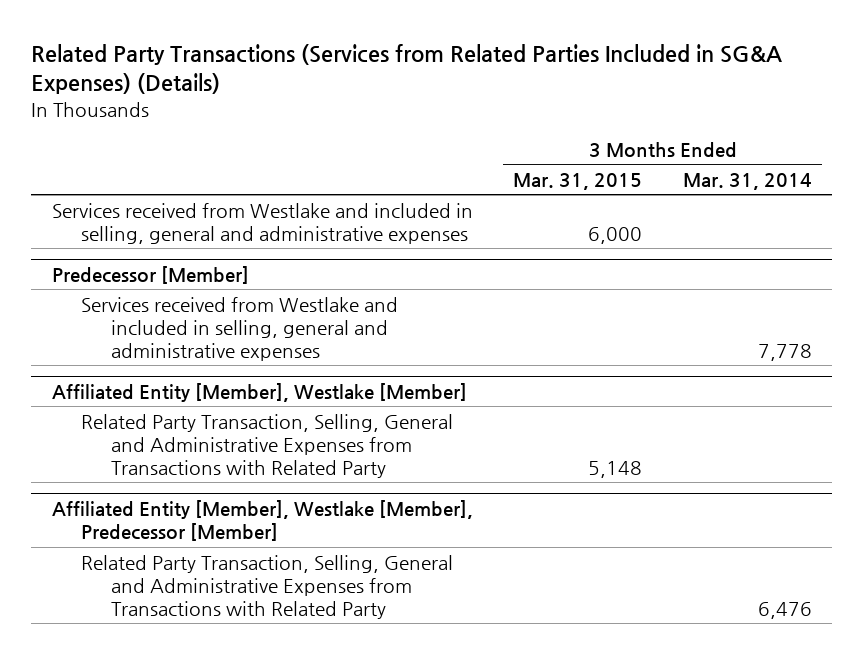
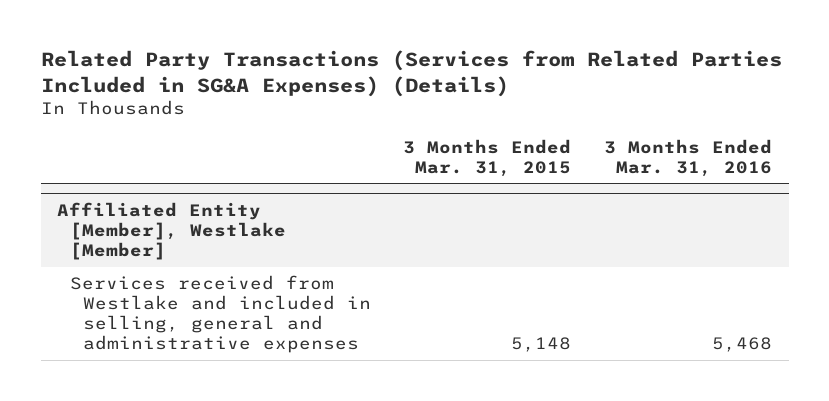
- | 3 Months Ended Mar. 31, 2015 | 3 Months Ended Mar. 31, 2014
+ | 3 Months Ended Mar. 31, 2015 | 3 Months Ended Mar. 31, 2016
- Services received from Westlake and included in selling, general and administrative expenses | 6,000 |
- Predecessor [Member]
- Services received from Westlake and included in selling, general and administrative expenses | | 7,778
@ Affiliated Entity [Member], Westlake [Member]
- Related Party Transaction, Selling, General and Administrative Expenses from Transactions with Related Party | 5,148 |
- Affiliated Entity [Member], Westlake [Member], Predecessor [Member]
- Related Party Transaction, Selling, General and Administrative Expenses from Transactions with Related Party | | 6,476
@ Affiliated Entity [Member], Westlake [Member]
+ Services received from Westlake and included in selling, general and administrative expenses | 5,148 | 5,468

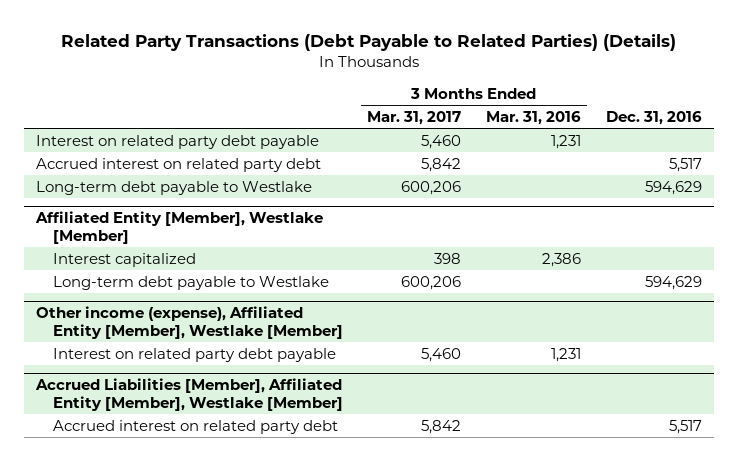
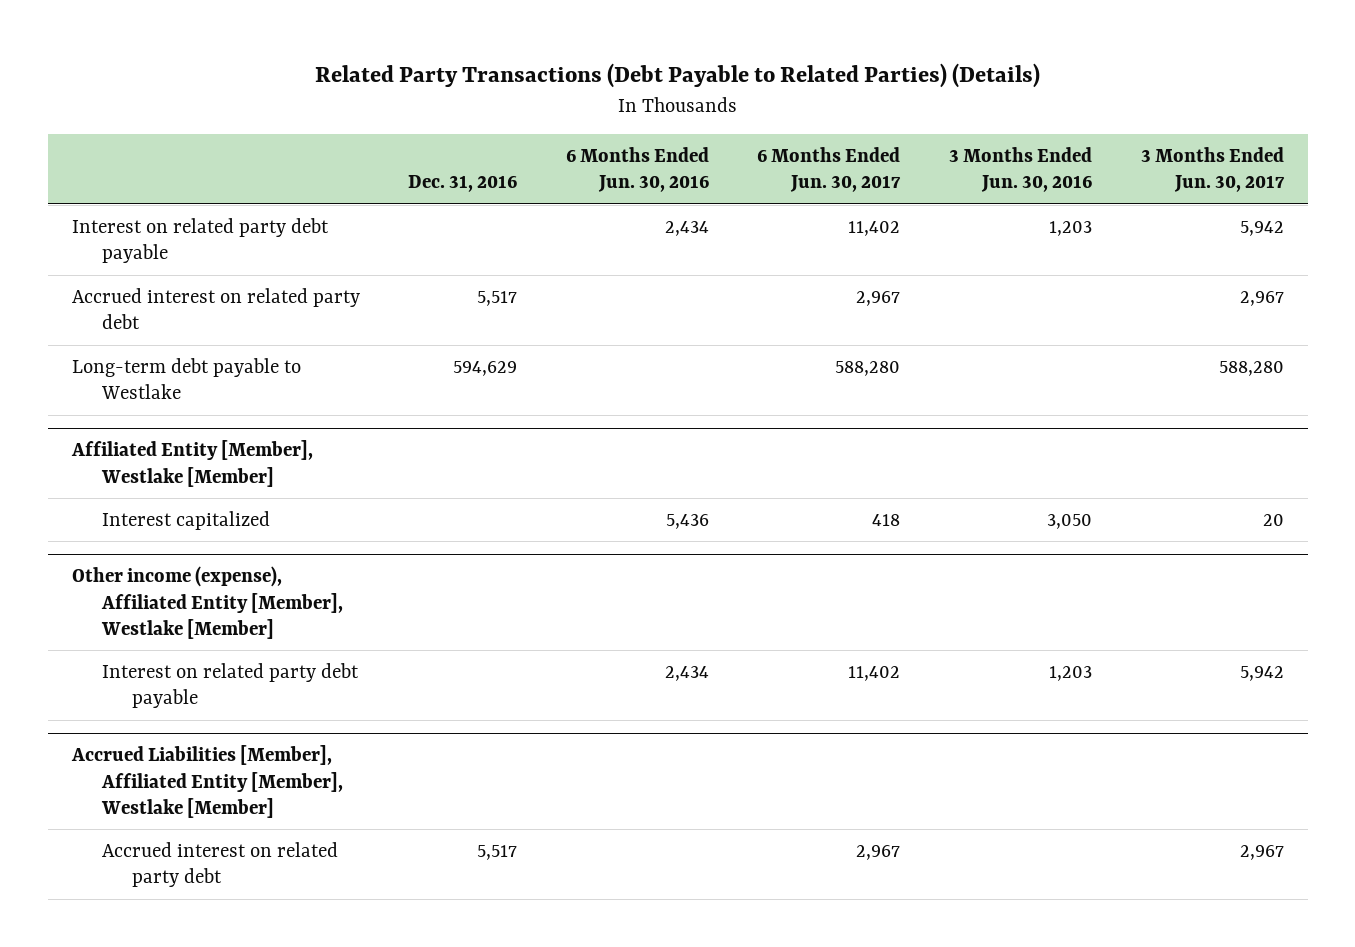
- | 3 Months Ended Mar. 31, 2017 | 3 Months Ended Mar. 31, 2016 | Dec. 31, 2016
+ | Dec. 31, 2016 | 6 Months Ended Jun. 30, 2016 | 6 Months Ended Jun. 30, 2017 | 3 Months Ended Jun. 30, 2016 | 3 Months Ended Jun. 30, 2017
@ Affiliated Entity [Member], Westlake [Member]
- Long-term debt payable to Westlake | 600,206 | | 594,629

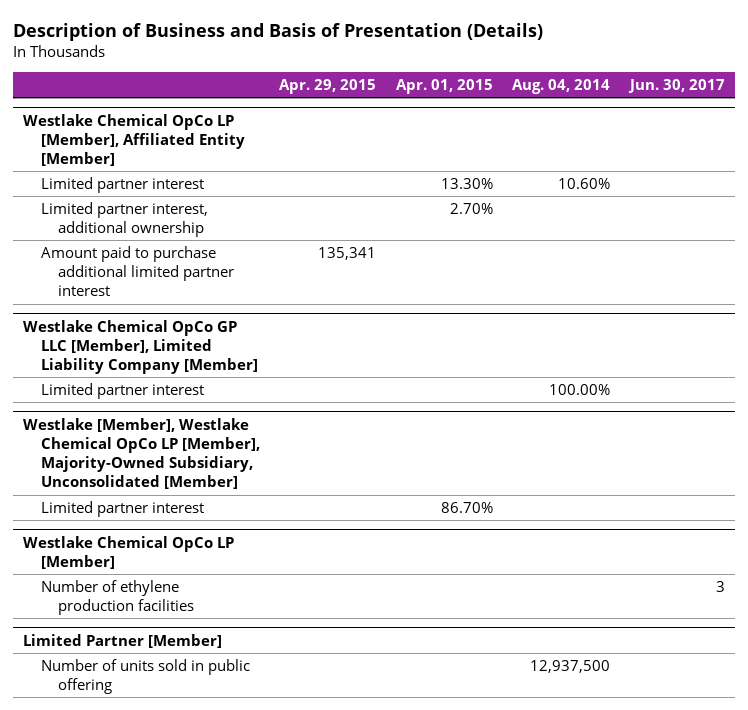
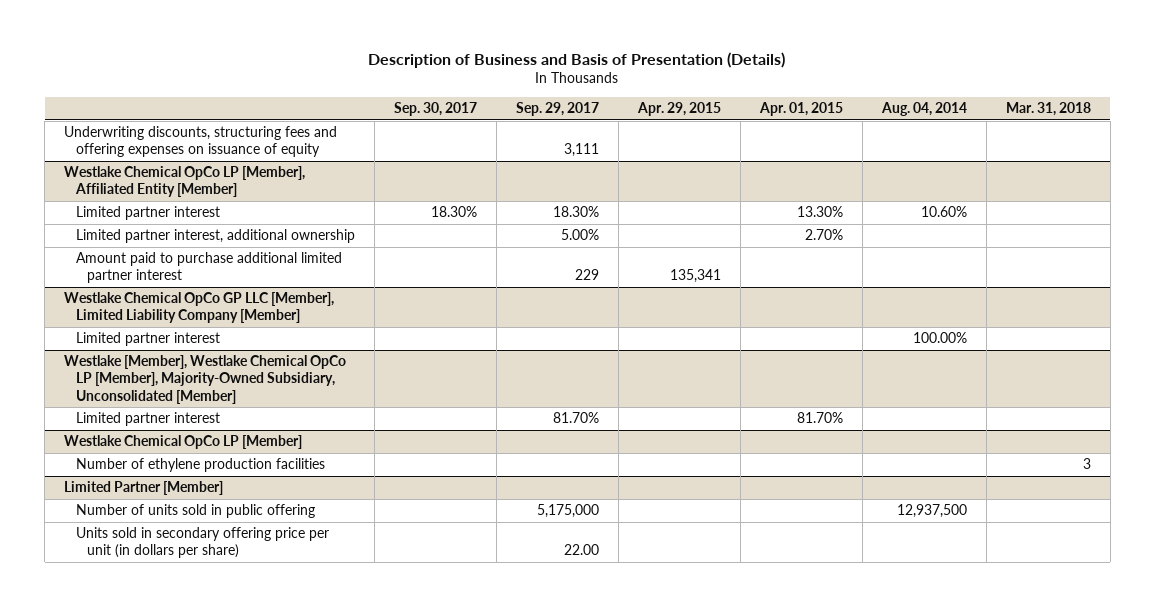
- | Apr. 29, 2015 | Apr. 01, 2015 | Aug. 04, 2014 | Jun. 30, 2017
+ | Sep. 30, 2017 | Sep. 29, 2017 | Apr. 29, 2015 | Apr. 01, 2015 | Aug. 04, 2014 | Mar. 31, 2018
+ Underwriting discounts, structuring fees and offering expenses on issuance of equity | | 3,111 | | | |
@ Westlake [Member], Westlake Chemical OpCo LP [Member], Majority-Owned Subsidiary, Unconsolidated [Member]
- Limited partner interest | | 86.70% | |
+ Limited partner interest | | 81.70% | | 81.70% | |
@ Limited Partner [Member]
+ Units sold in secondary offering price per unit (in dollars per share) | | 22.00 | | | |

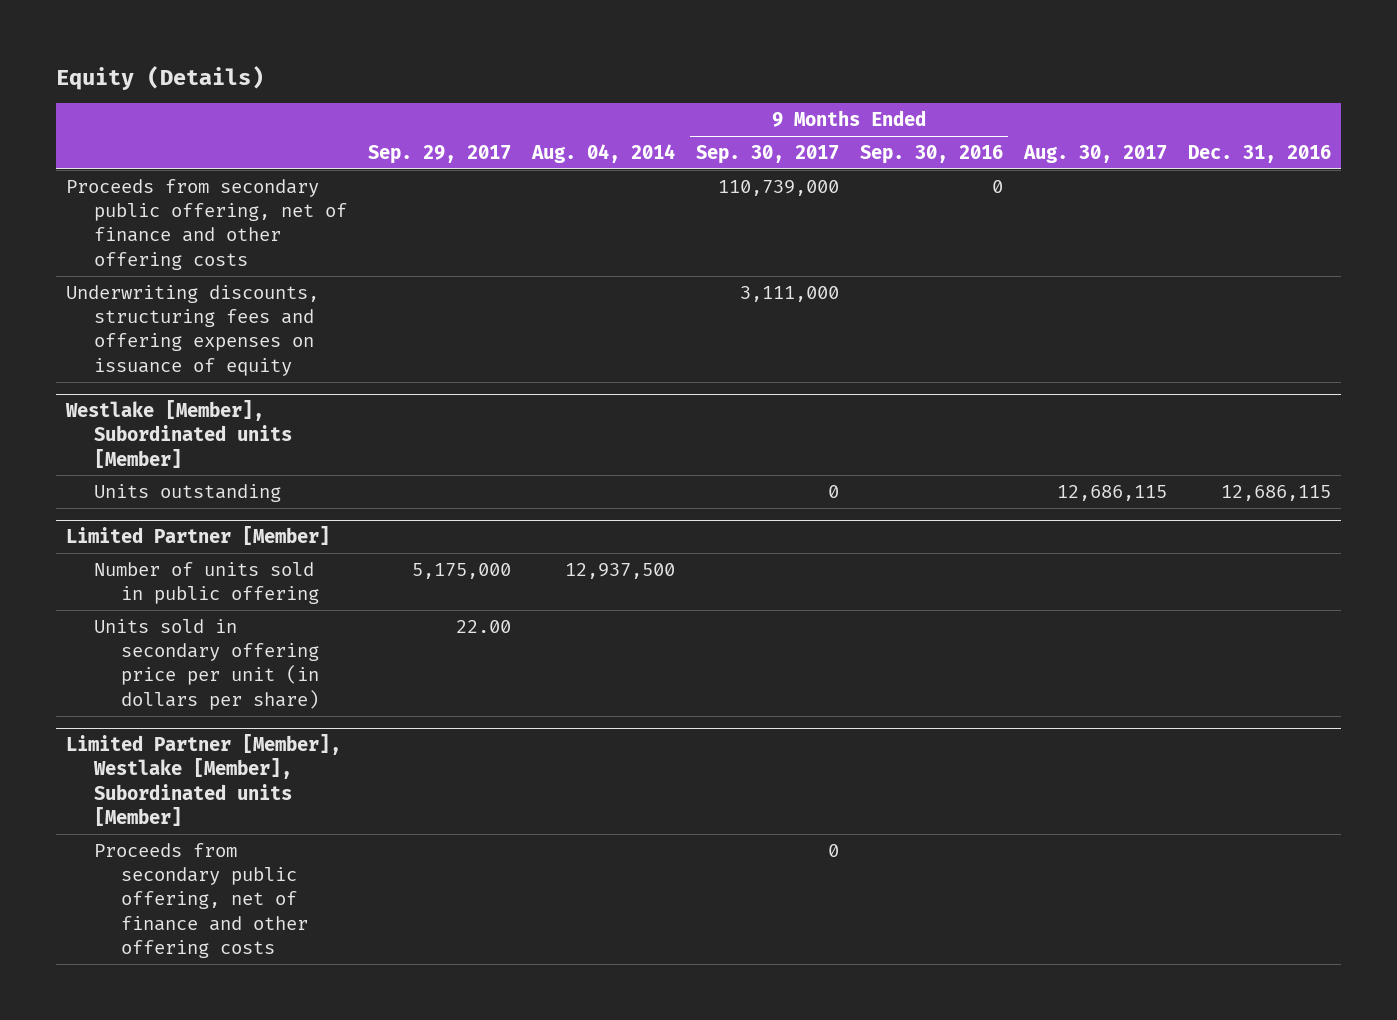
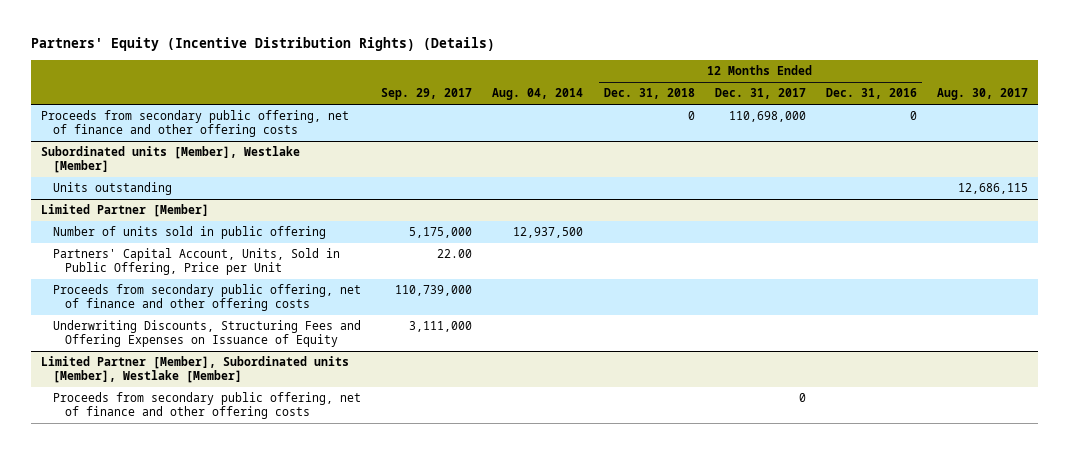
- Equity (Details)
+ Partners' Equity (Incentive Distribution Rights) (Details)
- | Sep. 29, 2017 | Aug. 04, 2014 | 9 Months Ended Sep. 30, 2017 | 9 Months Ended Sep. 30, 2016 | Aug. 30, 2017 | Dec. 31, 2016
+ | Sep. 29, 2017 | Aug. 04, 2014 | 12 Months Ended Dec. 31, 2018 | 12 Months Ended Dec. 31, 2017 | 12 Months Ended Dec. 31, 2016 | Aug. 30, 2017
- Underwriting discounts, structuring fees and offering expenses on issuance of equity | | | 3,111,000 | | |
- Westlake [Member], Subordinated units [Member]
+ Subordinated units [Member], Westlake [Member]
@ Limited Partner [Member]
- Units sold in secondary offering price per unit (in dollars per share) | 22.00 | | | | |
- Limited Partner [Member], Westlake [Member], Subordinated units [Member]
@ Limited Partner [Member]
+ Partners' Capital Account, Units, Sold in Public Offering, Price per Unit | 22.00 | | | | |
+ Proceeds from secondary public offering, net of finance and other offering costs | 110,739,000 | | | | |
+ Underwriting Discounts, Structuring Fees and Offering Expenses on Issuance of Equity | 3,111,000 | | | | |
+ Limited Partner [Member], Subordinated units [Member], Westlake [Member]

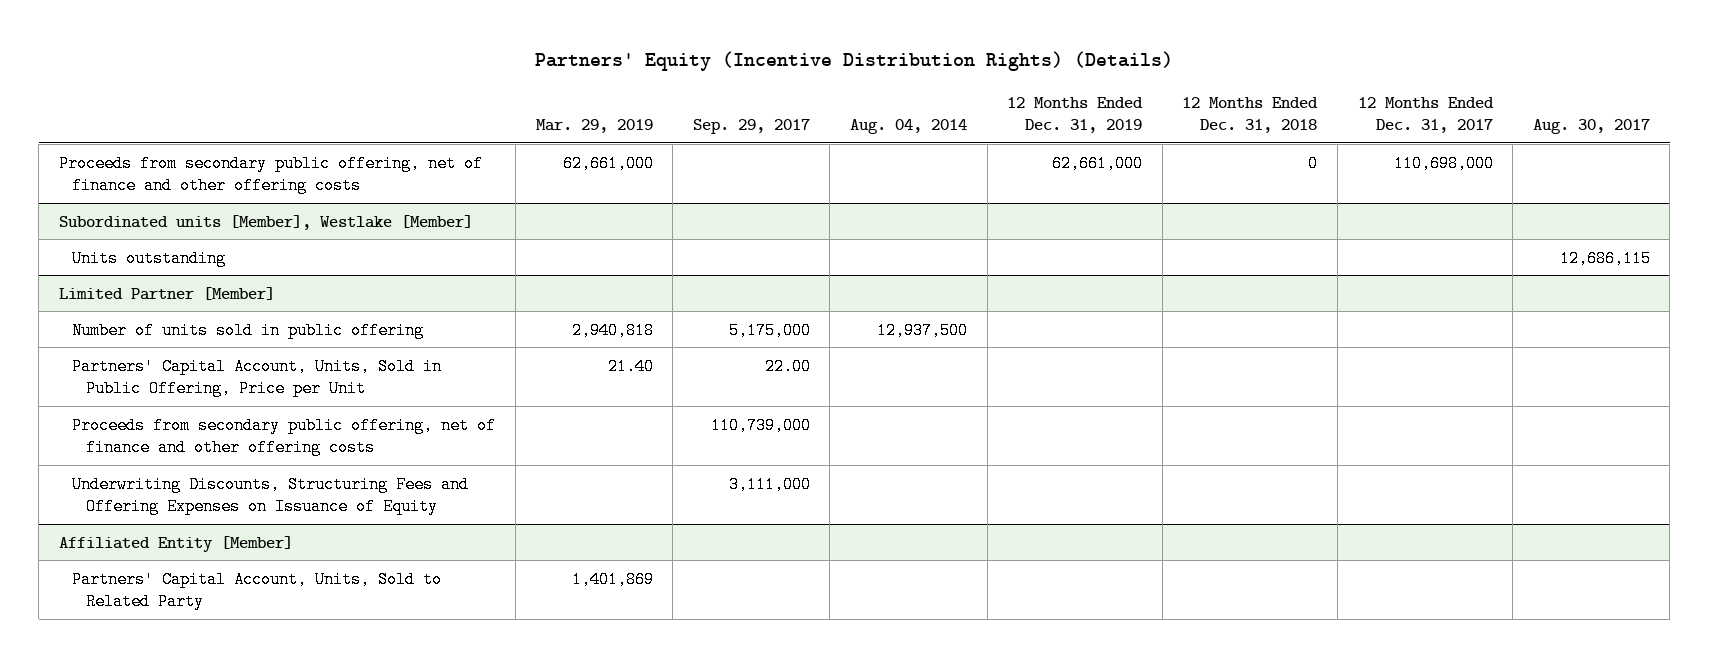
- | Sep. 29, 2017 | Aug. 04, 2014 | 12 Months Ended Dec. 31, 2018 | 12 Months Ended Dec. 31, 2017 | 12 Months Ended Dec. 31, 2016 | Aug. 30, 2017
+ | Mar. 29, 2019 | Sep. 29, 2017 | Aug. 04, 2014 | 12 Months Ended Dec. 31, 2019 | 12 Months Ended Dec. 31, 2018 | 12 Months Ended Dec. 31, 2017 | Aug. 30, 2017
- Limited Partner [Member], Subordinated units [Member], Westlake [Member]
- Proceeds from secondary public offering, net of finance and other offering costs | | | | 0 | |
+ Affiliated Entity [Member]
+ Partners' Capital Account, Units, Sold to Related Party | 1,401,869 | | | | | |

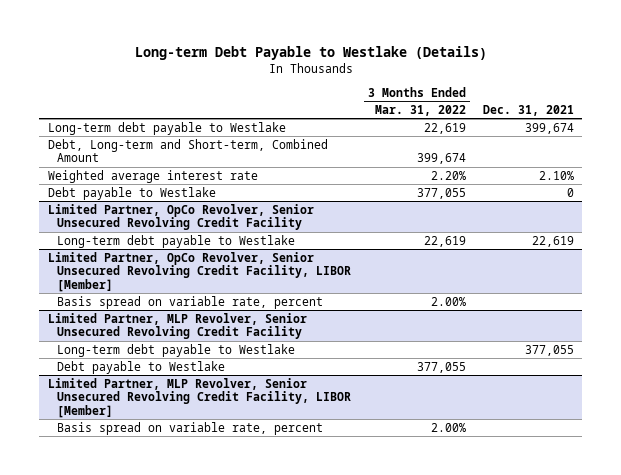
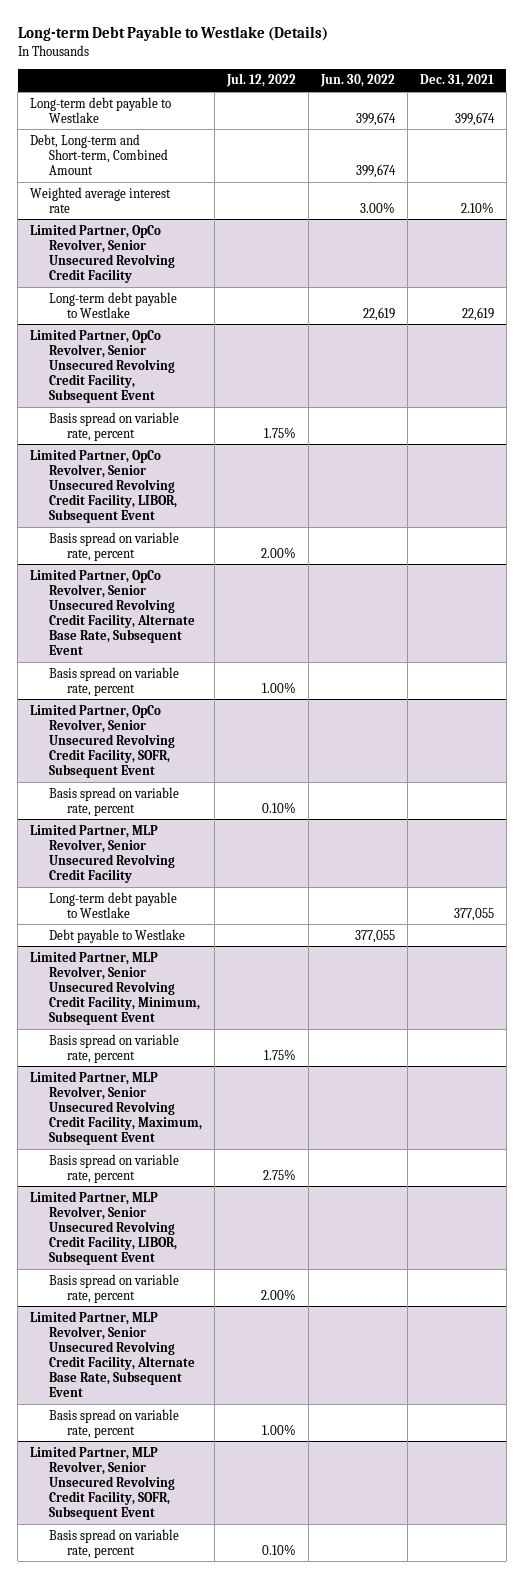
- | 3 Months Ended Mar. 31, 2022 | Dec. 31, 2021
+ | Jul. 12, 2022 | Jun. 30, 2022 | Dec. 31, 2021
- Debt payable to Westlake | 377,055 | 0
- Limited Partner, OpCo Revolver, Senior Unsecured Revolving Credit Facility, LIBOR [Member]
+ Limited Partner, OpCo Revolver, Senior Unsecured Revolving Credit Facility, Subsequent Event
+ Basis spread on variable rate, percent | 1.75% | |
+ Limited Partner, OpCo Revolver, Senior Unsecured Revolving Credit Facility, LIBOR, Subsequent Event
+ Limited Partner, OpCo Revolver, Senior Unsecured Revolving Credit Facility, Alternate Base Rate, Subsequent Event
+ Basis spread on variable rate, percent | 1.00% | |
+ Limited Partner, OpCo Revolver, Senior Unsecured Revolving Credit Facility, SOFR, Subsequent Event
+ Basis spread on variable rate, percent | 0.10% | |
- Limited Partner, MLP Revolver, Senior Unsecured Revolving Credit Facility, LIBOR [Member]
+ Limited Partner, MLP Revolver, Senior Unsecured Revolving Credit Facility, Minimum, Subsequent Event
+ Basis spread on variable rate, percent | 1.75% | |
+ Limited Partner, MLP Revolver, Senior Unsecured Revolving Credit Facility, Maximum, Subsequent Event
+ Basis spread on variable rate, percent | 2.75% | |
+ Limited Partner, MLP Revolver, Senior Unsecured Revolving Credit Facility, LIBOR, Subsequent Event
+ Limited Partner, MLP Revolver, Senior Unsecured Revolving Credit Facility, Alternate Base Rate, Subsequent Event
+ Basis spread on variable rate, percent | 1.00% | |
+ Limited Partner, MLP Revolver, Senior Unsecured Revolving Credit Facility, SOFR, Subsequent Event
+ Basis spread on variable rate, percent | 0.10% | |

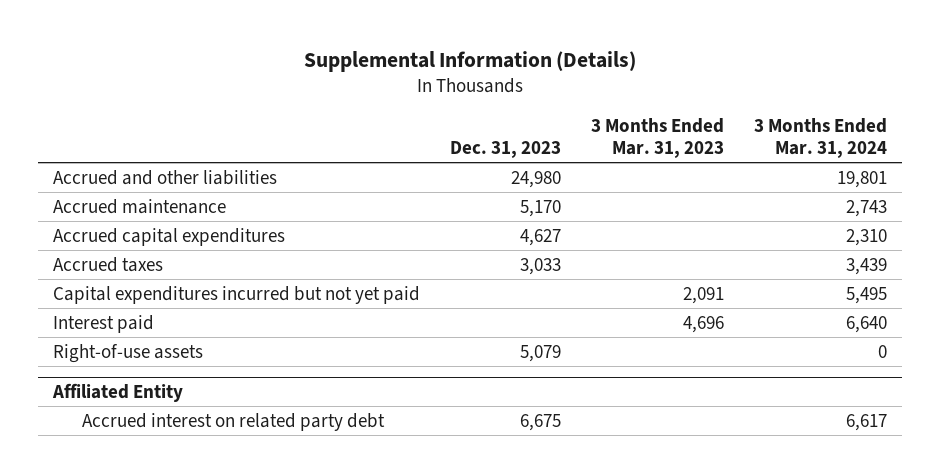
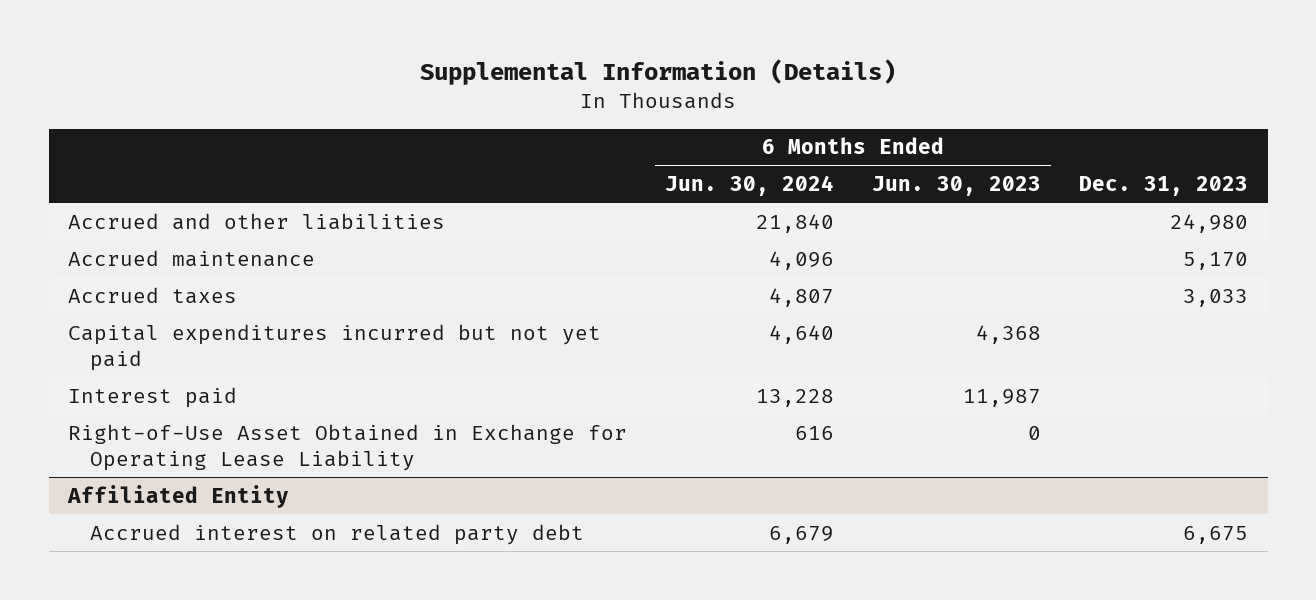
- | Dec. 31, 2023 | 3 Months Ended Mar. 31, 2023 | 3 Months Ended Mar. 31, 2024
+ | 6 Months Ended Jun. 30, 2024 | 6 Months Ended Jun. 30, 2023 | Dec. 31, 2023
- Accrued capital expenditures | 4,627 | | 2,310
- Right-of-use assets | 5,079 | | 0
+ Right-of-Use Asset Obtained in Exchange for Operating Lease Liability | 616 | 0 |

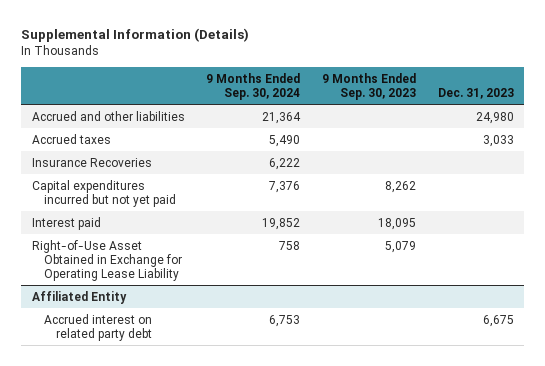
- | 6 Months Ended Jun. 30, 2024 | 6 Months Ended Jun. 30, 2023 | Dec. 31, 2023
+ | 9 Months Ended Sep. 30, 2024 | 9 Months Ended Sep. 30, 2023 | Dec. 31, 2023
- Accrued maintenance | 4,096 | | 5,170
+ Insurance Recoveries | 6,222 | |

